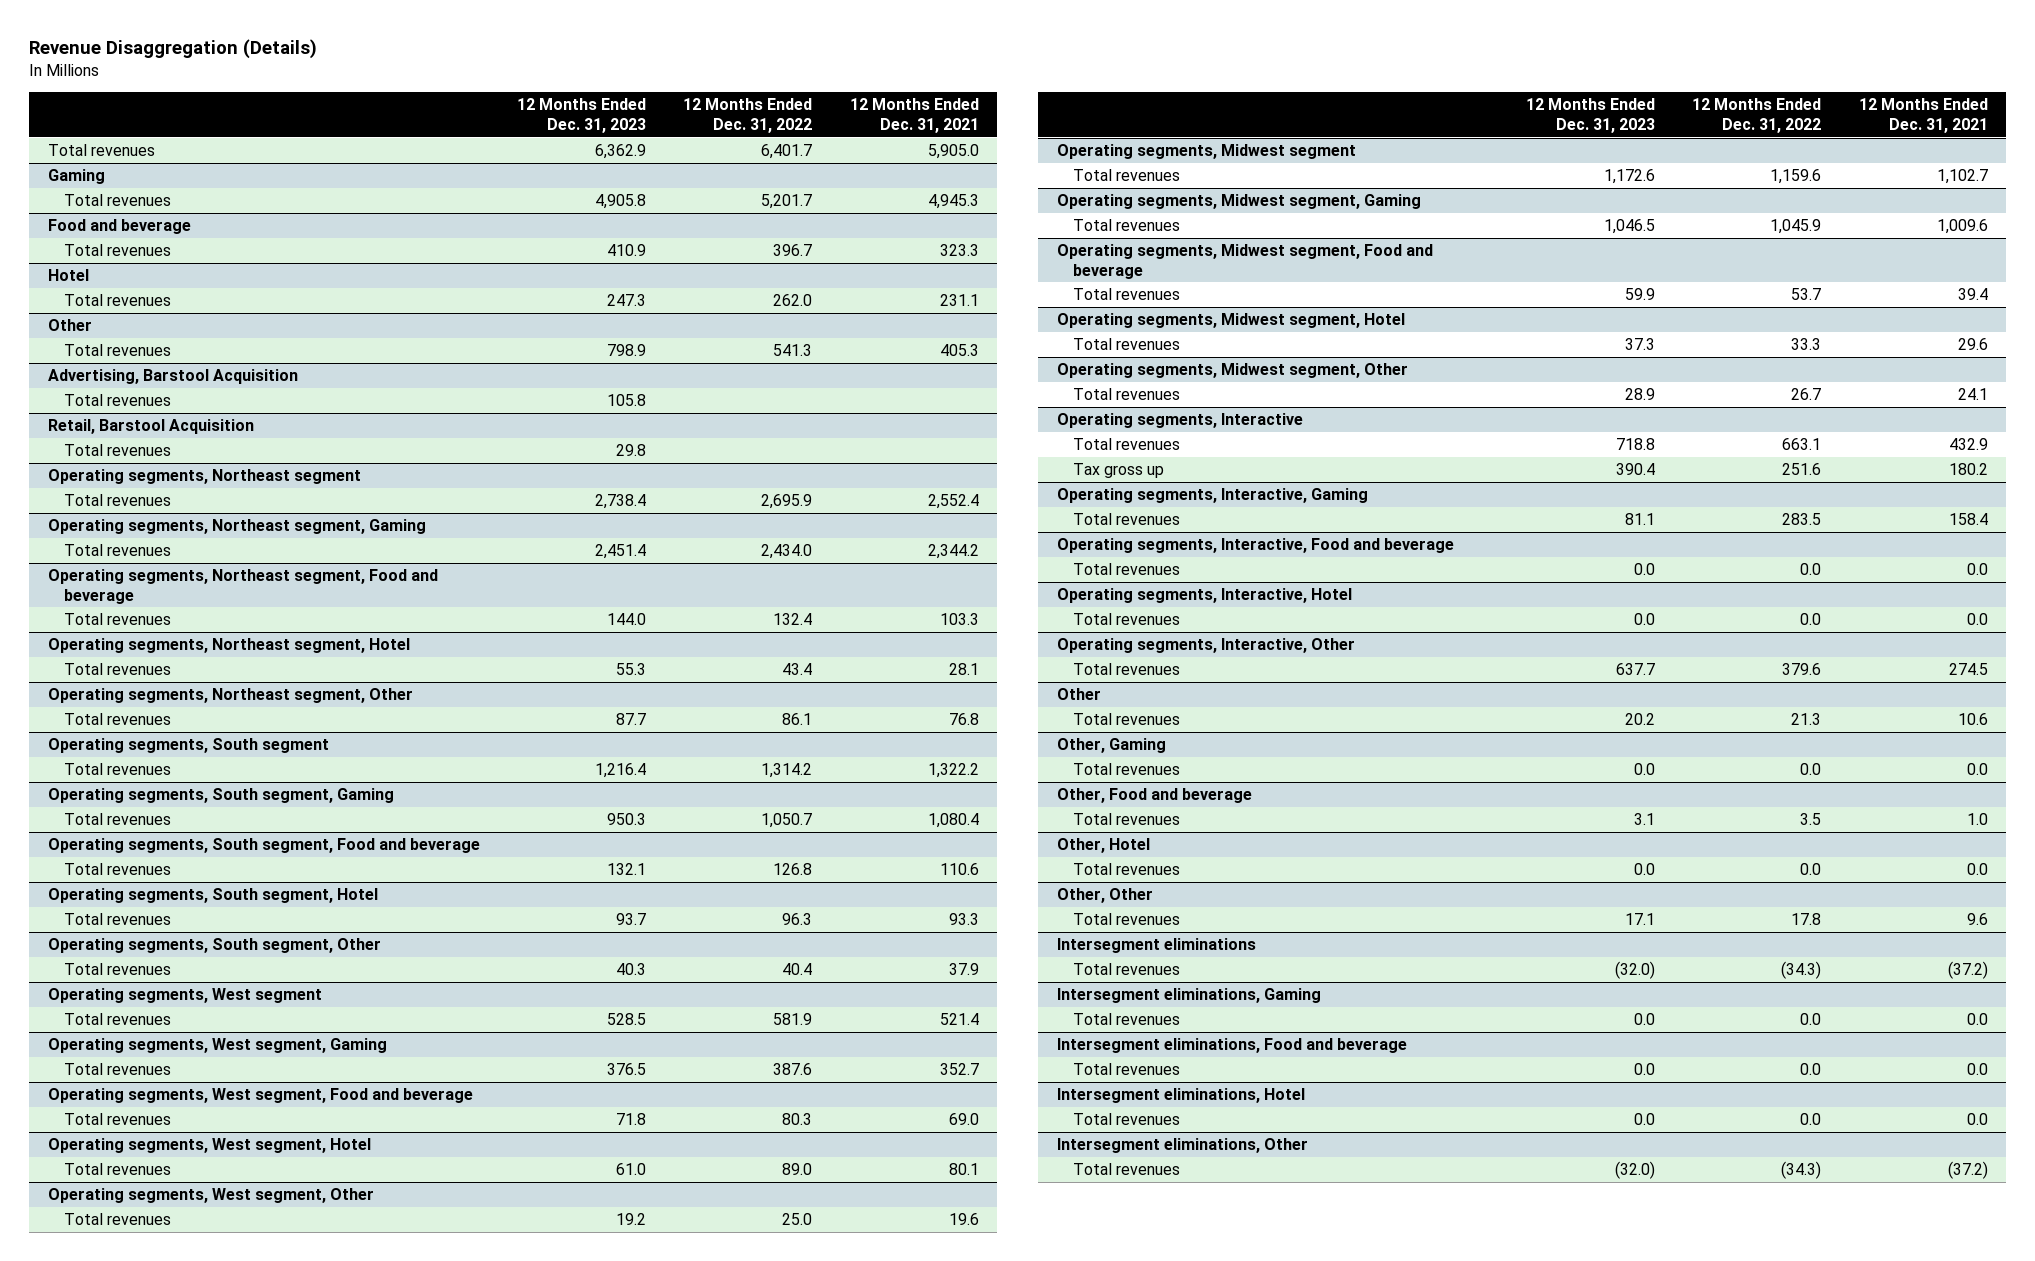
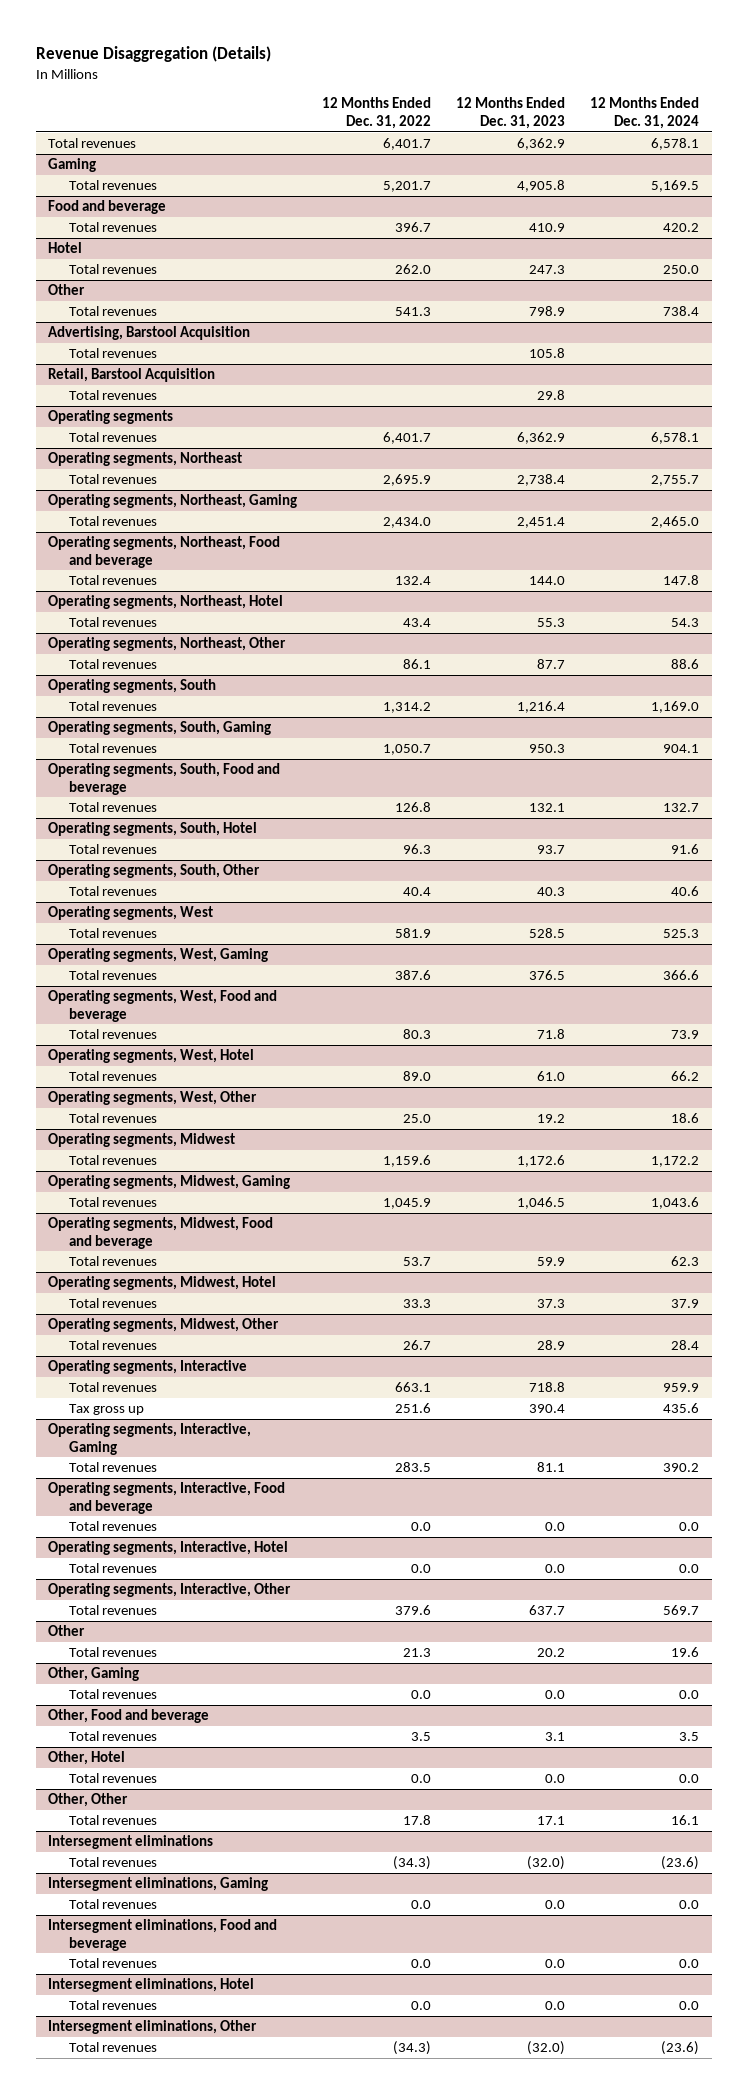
- | 12 Months Ended Dec. 31, 2023 | 12 Months Ended Dec. 31, 2022 | 12 Months Ended Dec. 31, 2021
+ | 12 Months Ended Dec. 31, 2022 | 12 Months Ended Dec. 31, 2023 | 12 Months Ended Dec. 31, 2024
- Operating segments, Northeast segment
+ Operating segments
+ Total revenues | 6,401.7 | 6,362.9 | 6,578.1
+ Operating segments, Northeast
- Operating segments, Northeast segment, Gaming
+ Operating segments, Northeast, Gaming
- Operating segments, Northeast segment, Food and beverage
+ Operating segments, Northeast, Food and beverage
- Operating segments, Northeast segment, Hotel
+ Operating segments, Northeast, Hotel
- Operating segments, Northeast segment, Other
+ Operating segments, Northeast, Other
- Operating segments, South segment
+ Operating segments, South
- Operating segments, South segment, Gaming
+ Operating segments, South, Gaming
- Operating segments, South segment, Food and beverage
+ Operating segments, South, Food and beverage
- Operating segments, South segment, Hotel
+ Operating segments, South, Hotel
- Operating segments, South segment, Other
+ Operating segments, South, Other
- Operating segments, West segment
+ Operating segments, West
- Operating segments, West segment, Gaming
+ Operating segments, West, Gaming
- Operating segments, West segment, Food and beverage
+ Operating segments, West, Food and beverage
- Operating segments, West segment, Hotel
+ Operating segments, West, Hotel
- Operating segments, West segment, Other
+ Operating segments, West, Other
- Operating segments, Midwest segment
+ Operating segments, Midwest
- Operating segments, Midwest segment, Gaming
+ Operating segments, Midwest, Gaming
- Operating segments, Midwest segment, Food and beverage
+ Operating segments, Midwest, Food and beverage
- Operating segments, Midwest segment, Hotel
+ Operating segments, Midwest, Hotel
- Operating segments, Midwest segment, Other
+ Operating segments, Midwest, Other

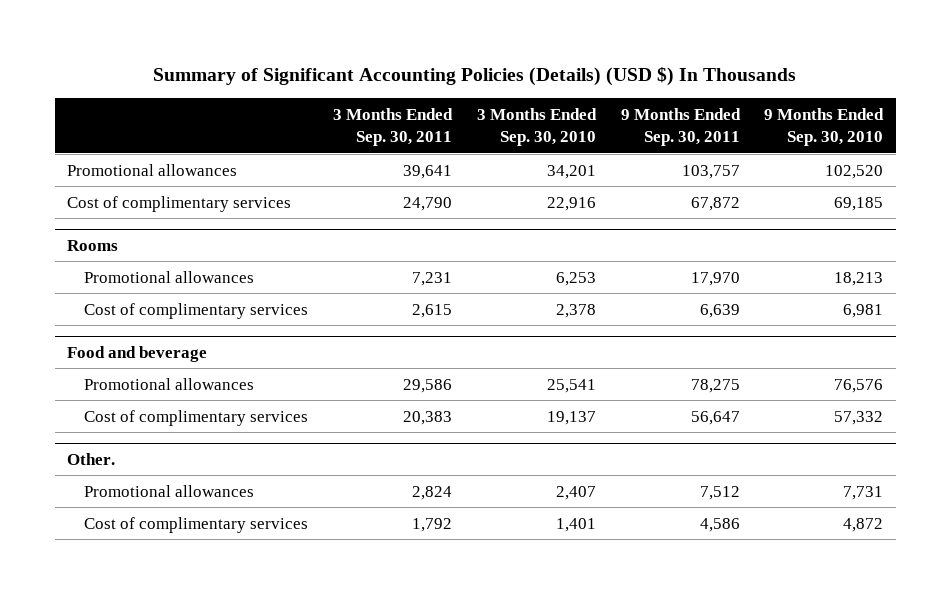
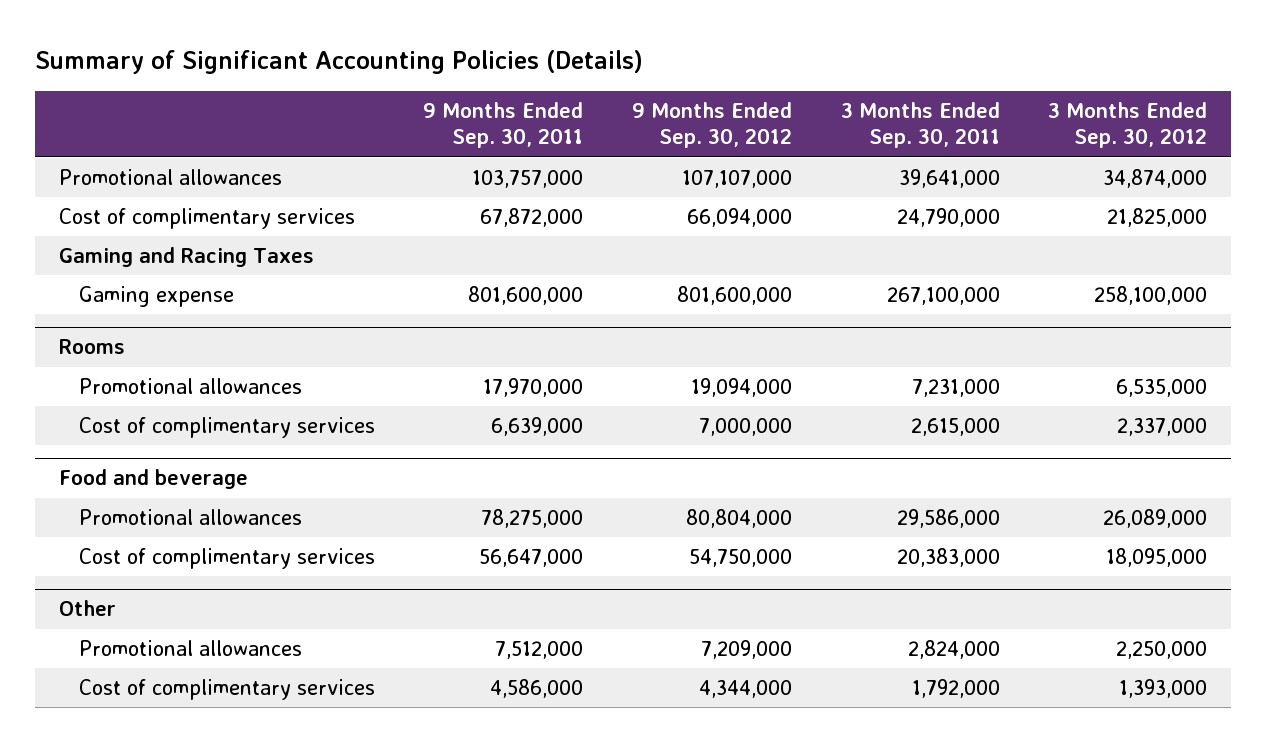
- Summary of Significant Accounting Policies (Details) (USD $) In Thousands
+ Summary of Significant Accounting Policies (Details)
- | 3 Months Ended Sep. 30, 2011 | 3 Months Ended Sep. 30, 2010 | 9 Months Ended Sep. 30, 2011 | 9 Months Ended Sep. 30, 2010
+ | 9 Months Ended Sep. 30, 2011 | 9 Months Ended Sep. 30, 2012 | 3 Months Ended Sep. 30, 2011 | 3 Months Ended Sep. 30, 2012
- Promotional allowances | 39,641 | 34,201 | 103,757 | 102,520
- Cost of complimentary services | 24,790 | 22,916 | 67,872 | 69,185
+ Promotional allowances | 103,757,000 | 107,107,000 | 39,641,000 | 34,874,000
+ Cost of complimentary services | 67,872,000 | 66,094,000 | 24,790,000 | 21,825,000
+ Gaming and Racing Taxes
+ Gaming expense | 801,600,000 | 801,600,000 | 267,100,000 | 258,100,000
@ Rooms
- Promotional allowances | 7,231 | 6,253 | 17,970 | 18,213
- Cost of complimentary services | 2,615 | 2,378 | 6,639 | 6,981
+ Promotional allowances | 17,970,000 | 19,094,000 | 7,231,000 | 6,535,000
+ Cost of complimentary services | 6,639,000 | 7,000,000 | 2,615,000 | 2,337,000
@ Food and beverage
- Promotional allowances | 29,586 | 25,541 | 78,275 | 76,576
- Cost of complimentary services | 20,383 | 19,137 | 56,647 | 57,332
- Other.
- Promotional allowances | 2,824 | 2,407 | 7,512 | 7,731
- Cost of complimentary services | 1,792 | 1,401 | 4,586 | 4,872
@ Food and beverage
+ Promotional allowances | 78,275,000 | 80,804,000 | 29,586,000 | 26,089,000
+ Cost of complimentary services | 56,647,000 | 54,750,000 | 20,383,000 | 18,095,000
+ Other
+ Promotional allowances | 7,512,000 | 7,209,000 | 2,824,000 | 2,250,000
+ Cost of complimentary services | 4,586,000 | 4,344,000 | 1,792,000 | 1,393,000

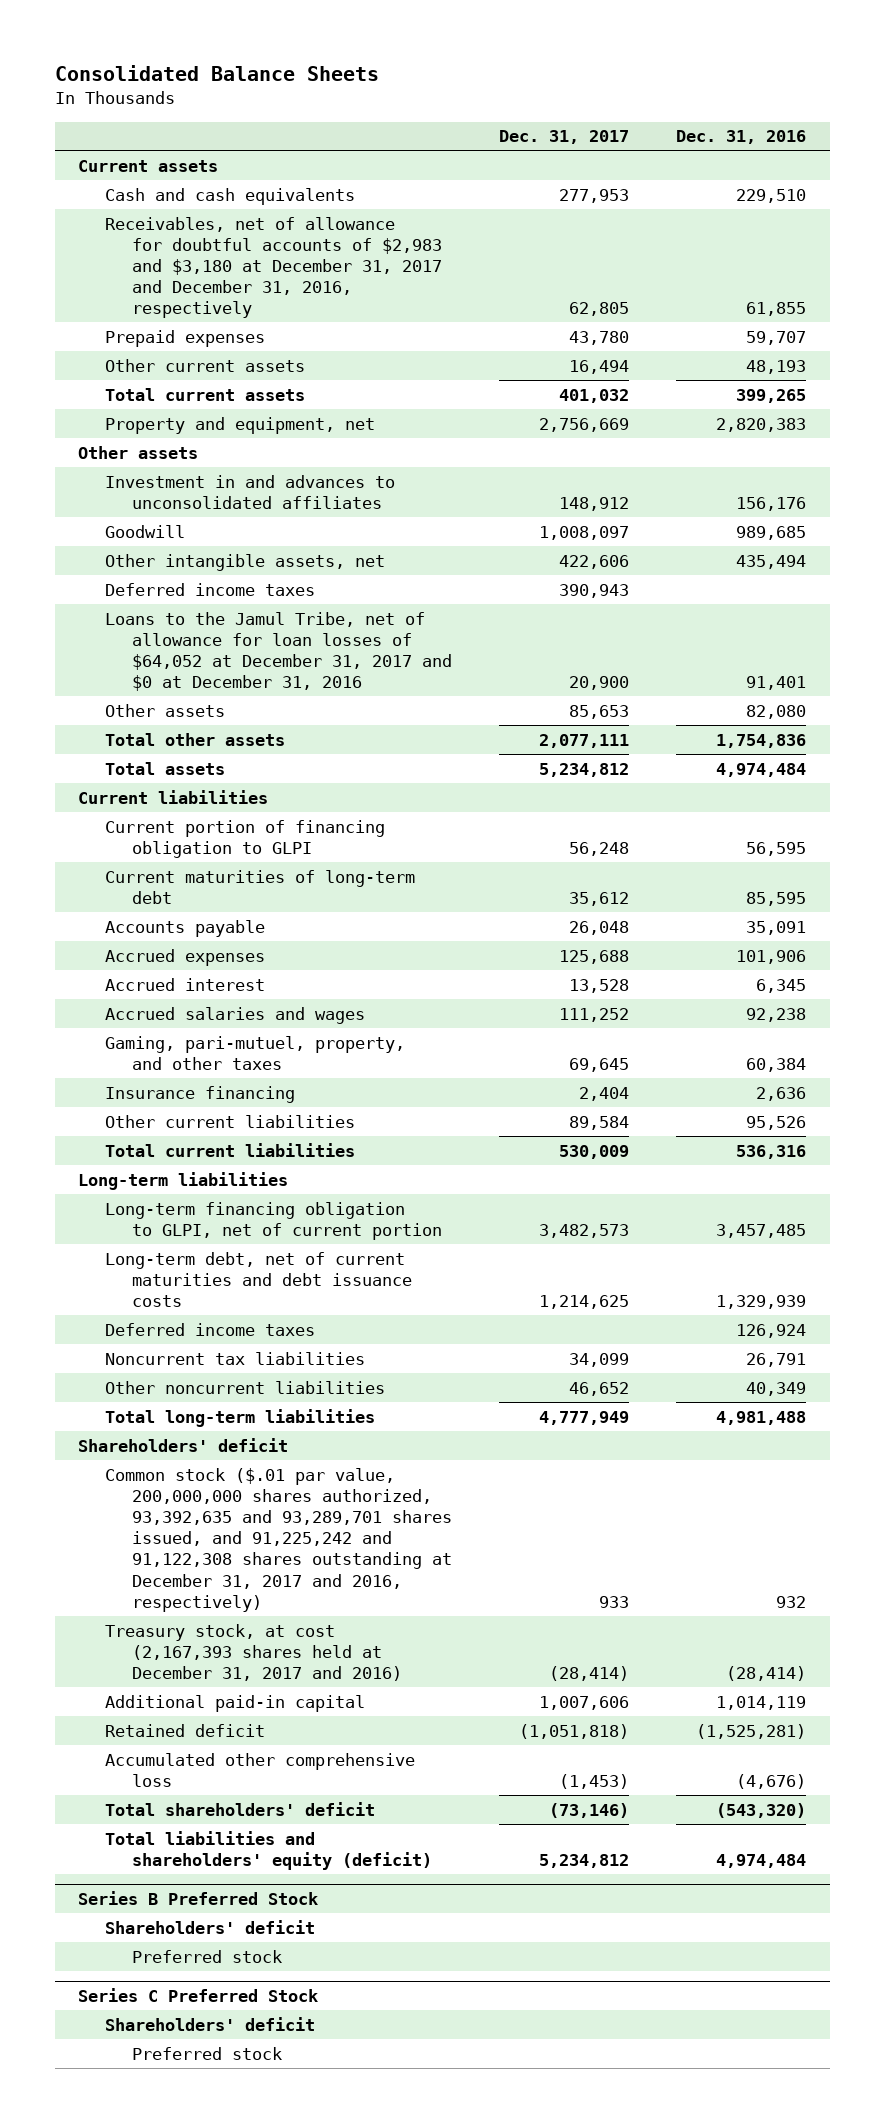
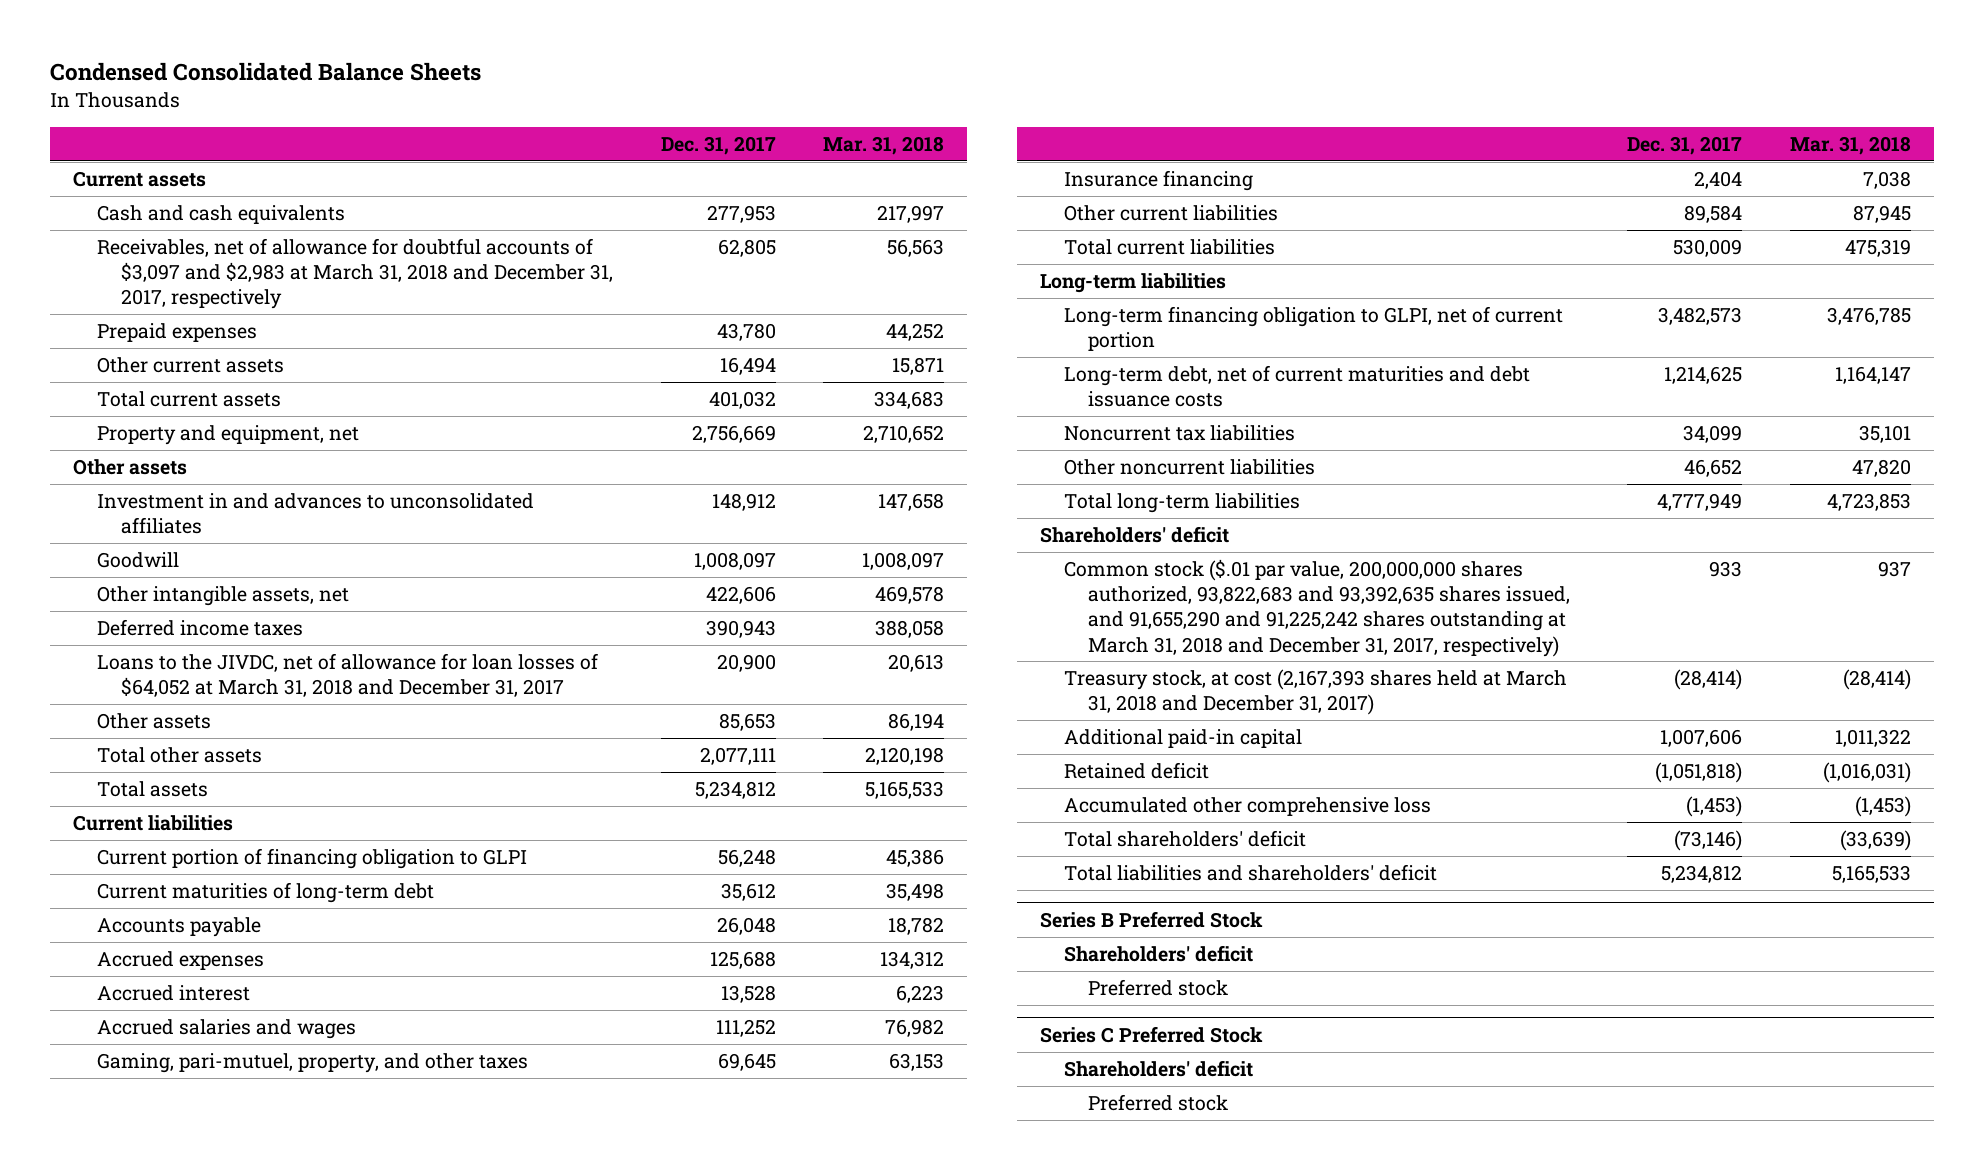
- Consolidated Balance Sheets
+ Condensed Consolidated Balance Sheets
- | Dec. 31, 2017 | Dec. 31, 2016
+ | Dec. 31, 2017 | Mar. 31, 2018
- Receivables, net of allowance for doubtful accounts of $2,983 and $3,180 at December 31, 2017 and December 31, 2016, respectively | 62,805 | 61,855
+ Receivables, net of allowance for doubtful accounts of $3,097 and $2,983 at March 31, 2018 and December 31, 2017, respectively | 62,805 | 56,563
- Loans to the Jamul Tribe, net of allowance for loan losses of $64,052 at December 31, 2017 and $0 at December 31, 2016 | 20,900 | 91,401
+ Loans to the JIVDC, net of allowance for loan losses of $64,052 at March 31, 2018 and December 31, 2017 | 20,900 | 20,613
- Deferred income taxes | | 126,924
- Common stock ($.01 par value, 200,000,000 shares authorized, 93,392,635 and 93,289,701 shares issued, and 91,225,242 and 91,122,308 shares outstanding at December 31, 2017 and 2016, respectively) | 933 | 932
- Treasury stock, at cost (2,167,393 shares held at December 31, 2017 and 2016) | (28,414) | (28,414)
+ Common stock ($.01 par value, 200,000,000 shares authorized, 93,822,683 and 93,392,635 shares issued, and 91,655,290 and 91,225,242 shares outstanding at March 31, 2018 and December 31, 2017, respectively) | 933 | 937
+ Treasury stock, at cost (2,167,393 shares held at March 31, 2018 and December 31, 2017) | (28,414) | (28,414)
- Total liabilities and shareholders' equity (deficit) | 5,234,812 | 4,974,484
+ Total liabilities and shareholders' deficit | 5,234,812 | 5,165,533

